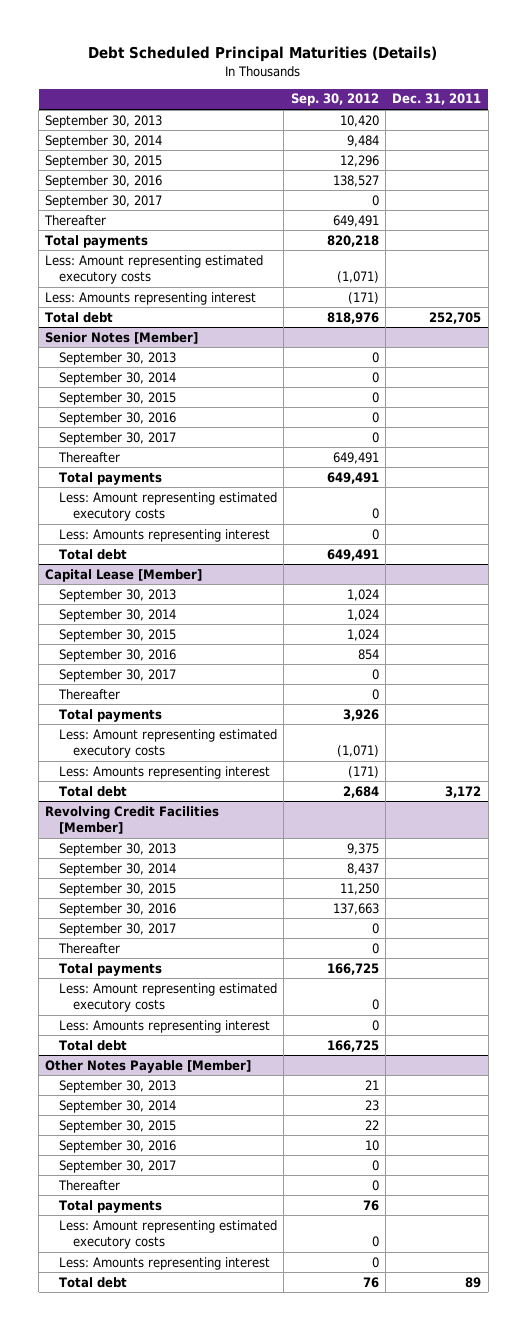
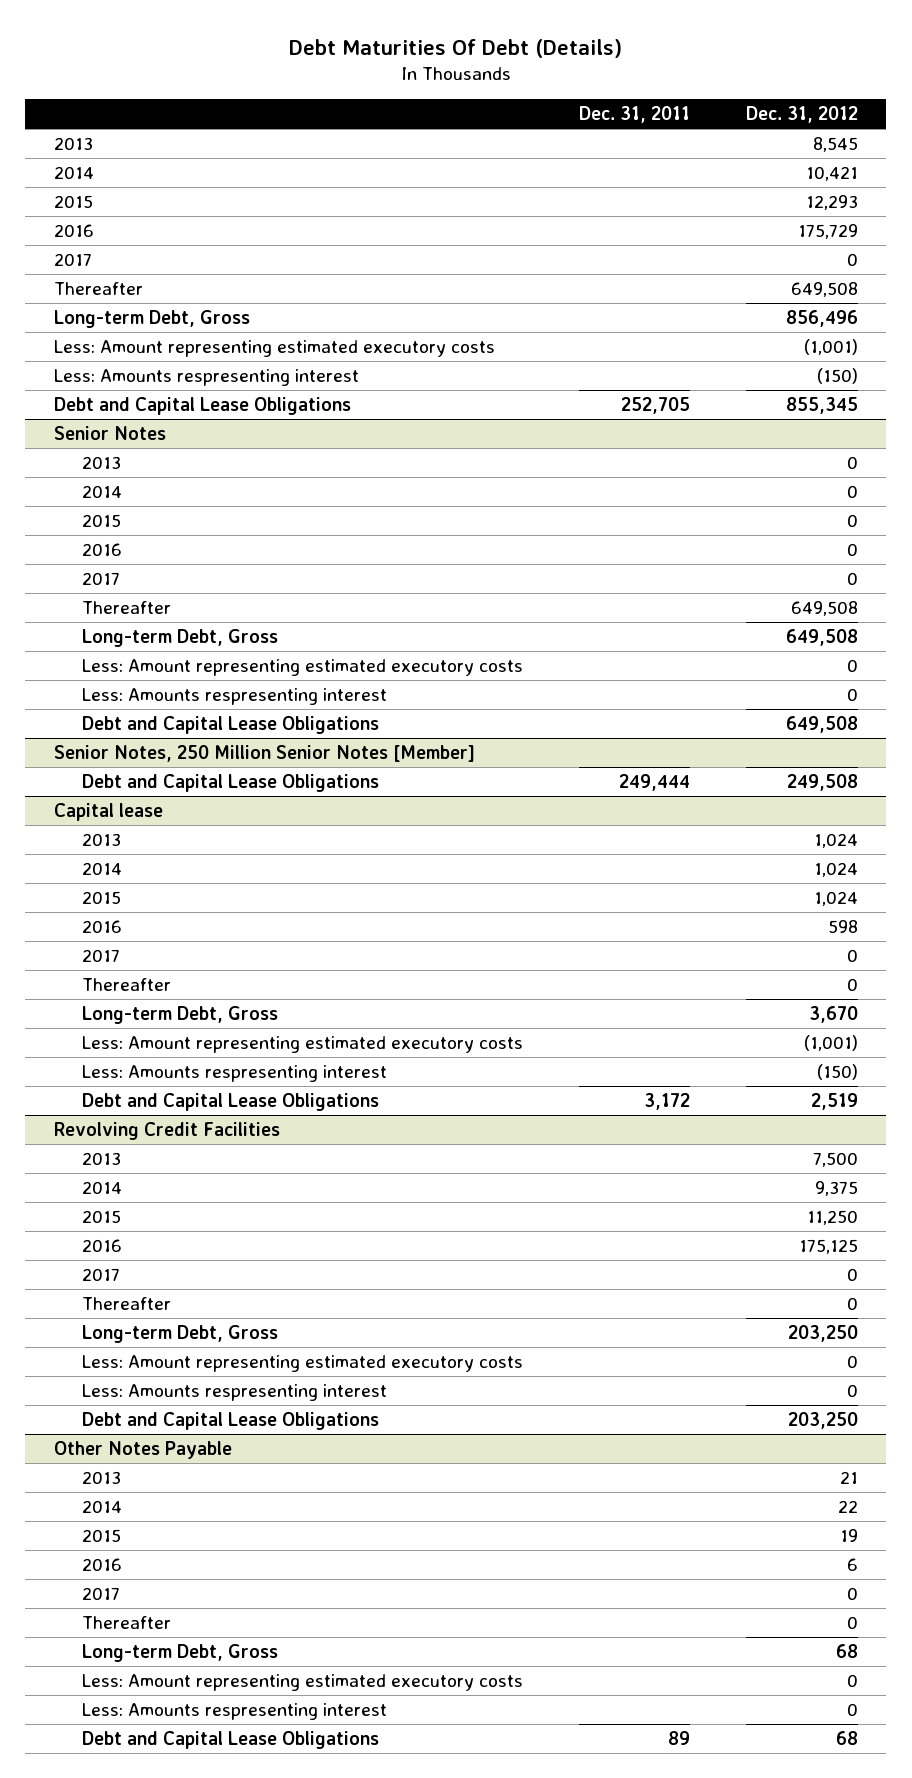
- Debt Scheduled Principal Maturities (Details)
+ Debt Maturities Of Debt (Details)
- | Sep. 30, 2012 | Dec. 31, 2011
+ | Dec. 31, 2011 | Dec. 31, 2012
- September 30, 2013 | 10,420 |
- September 30, 2014 | 9,484 |
- September 30, 2015 | 12,296 |
- September 30, 2016 | 138,527 |
- September 30, 2017 | 0 |
+ 2013 | | 8,545
+ 2014 | | 10,421
+ 2015 | | 12,293
+ 2016 | | 175,729
+ 2017 | | 0
- Total payments | 820,218 |
+ Long-term Debt, Gross | | 856,496
- Less: Amounts representing interest | (171) |
- Total debt | 818,976 | 252,705
- Senior Notes [Member]
- September 30, 2013 | 0 |
- September 30, 2014 | 0 |
- September 30, 2015 | 0 |
- September 30, 2016 | 0 |
- September 30, 2017 | 0 |
+ Less: Amounts respresenting interest | | (150)
+ Debt and Capital Lease Obligations | 252,705 | 855,345
+ Senior Notes
+ 2013 | | 0
+ 2014 | | 0
+ 2015 | | 0
+ 2016 | | 0
+ 2017 | | 0
- Total payments | 649,491 |
+ Long-term Debt, Gross | | 649,508
- Less: Amounts representing interest | 0 |
- Total debt | 649,491 |
- Capital Lease [Member]
- September 30, 2013 | 1,024 |
- September 30, 2014 | 1,024 |
- September 30, 2015 | 1,024 |
- September 30, 2016 | 854 |
- September 30, 2017 | 0 |
+ Less: Amounts respresenting interest | | 0
+ Debt and Capital Lease Obligations | | 649,508
+ Senior Notes, 250 Million Senior Notes [Member]
+ Debt and Capital Lease Obligations | 249,444 | 249,508
+ Capital lease
+ 2013 | | 1,024
+ 2014 | | 1,024
+ 2015 | | 1,024
+ 2016 | | 598
+ 2017 | | 0
- Total payments | 3,926 |
+ Long-term Debt, Gross | | 3,670
- Less: Amounts representing interest | (171) |
- Total debt | 2,684 | 3,172
- Revolving Credit Facilities [Member]
- September 30, 2013 | 9,375 |
- September 30, 2014 | 8,437 |
- September 30, 2015 | 11,250 |
- September 30, 2016 | 137,663 |
- September 30, 2017 | 0 |
+ Less: Amounts respresenting interest | | (150)
+ Debt and Capital Lease Obligations | 3,172 | 2,519
+ Revolving Credit Facilities
+ 2013 | | 7,500
+ 2014 | | 9,375
+ 2015 | | 11,250
+ 2016 | | 175,125
+ 2017 | | 0
- Total payments | 166,725 |
+ Long-term Debt, Gross | | 203,250
- Less: Amounts representing interest | 0 |
- Total debt | 166,725 |
- Other Notes Payable [Member]
- September 30, 2013 | 21 |
- September 30, 2014 | 23 |
- September 30, 2015 | 22 |
- September 30, 2016 | 10 |
- September 30, 2017 | 0 |
+ Less: Amounts respresenting interest | | 0
+ Debt and Capital Lease Obligations | | 203,250
+ Other Notes Payable
+ 2013 | | 21
+ 2014 | | 22
+ 2015 | | 19
+ 2016 | | 6
+ 2017 | | 0
- Total payments | 76 |
+ Long-term Debt, Gross | | 68
- Less: Amounts representing interest | 0 |
- Total debt | 76 | 89
+ Less: Amounts respresenting interest | | 0
+ Debt and Capital Lease Obligations | 89 | 68

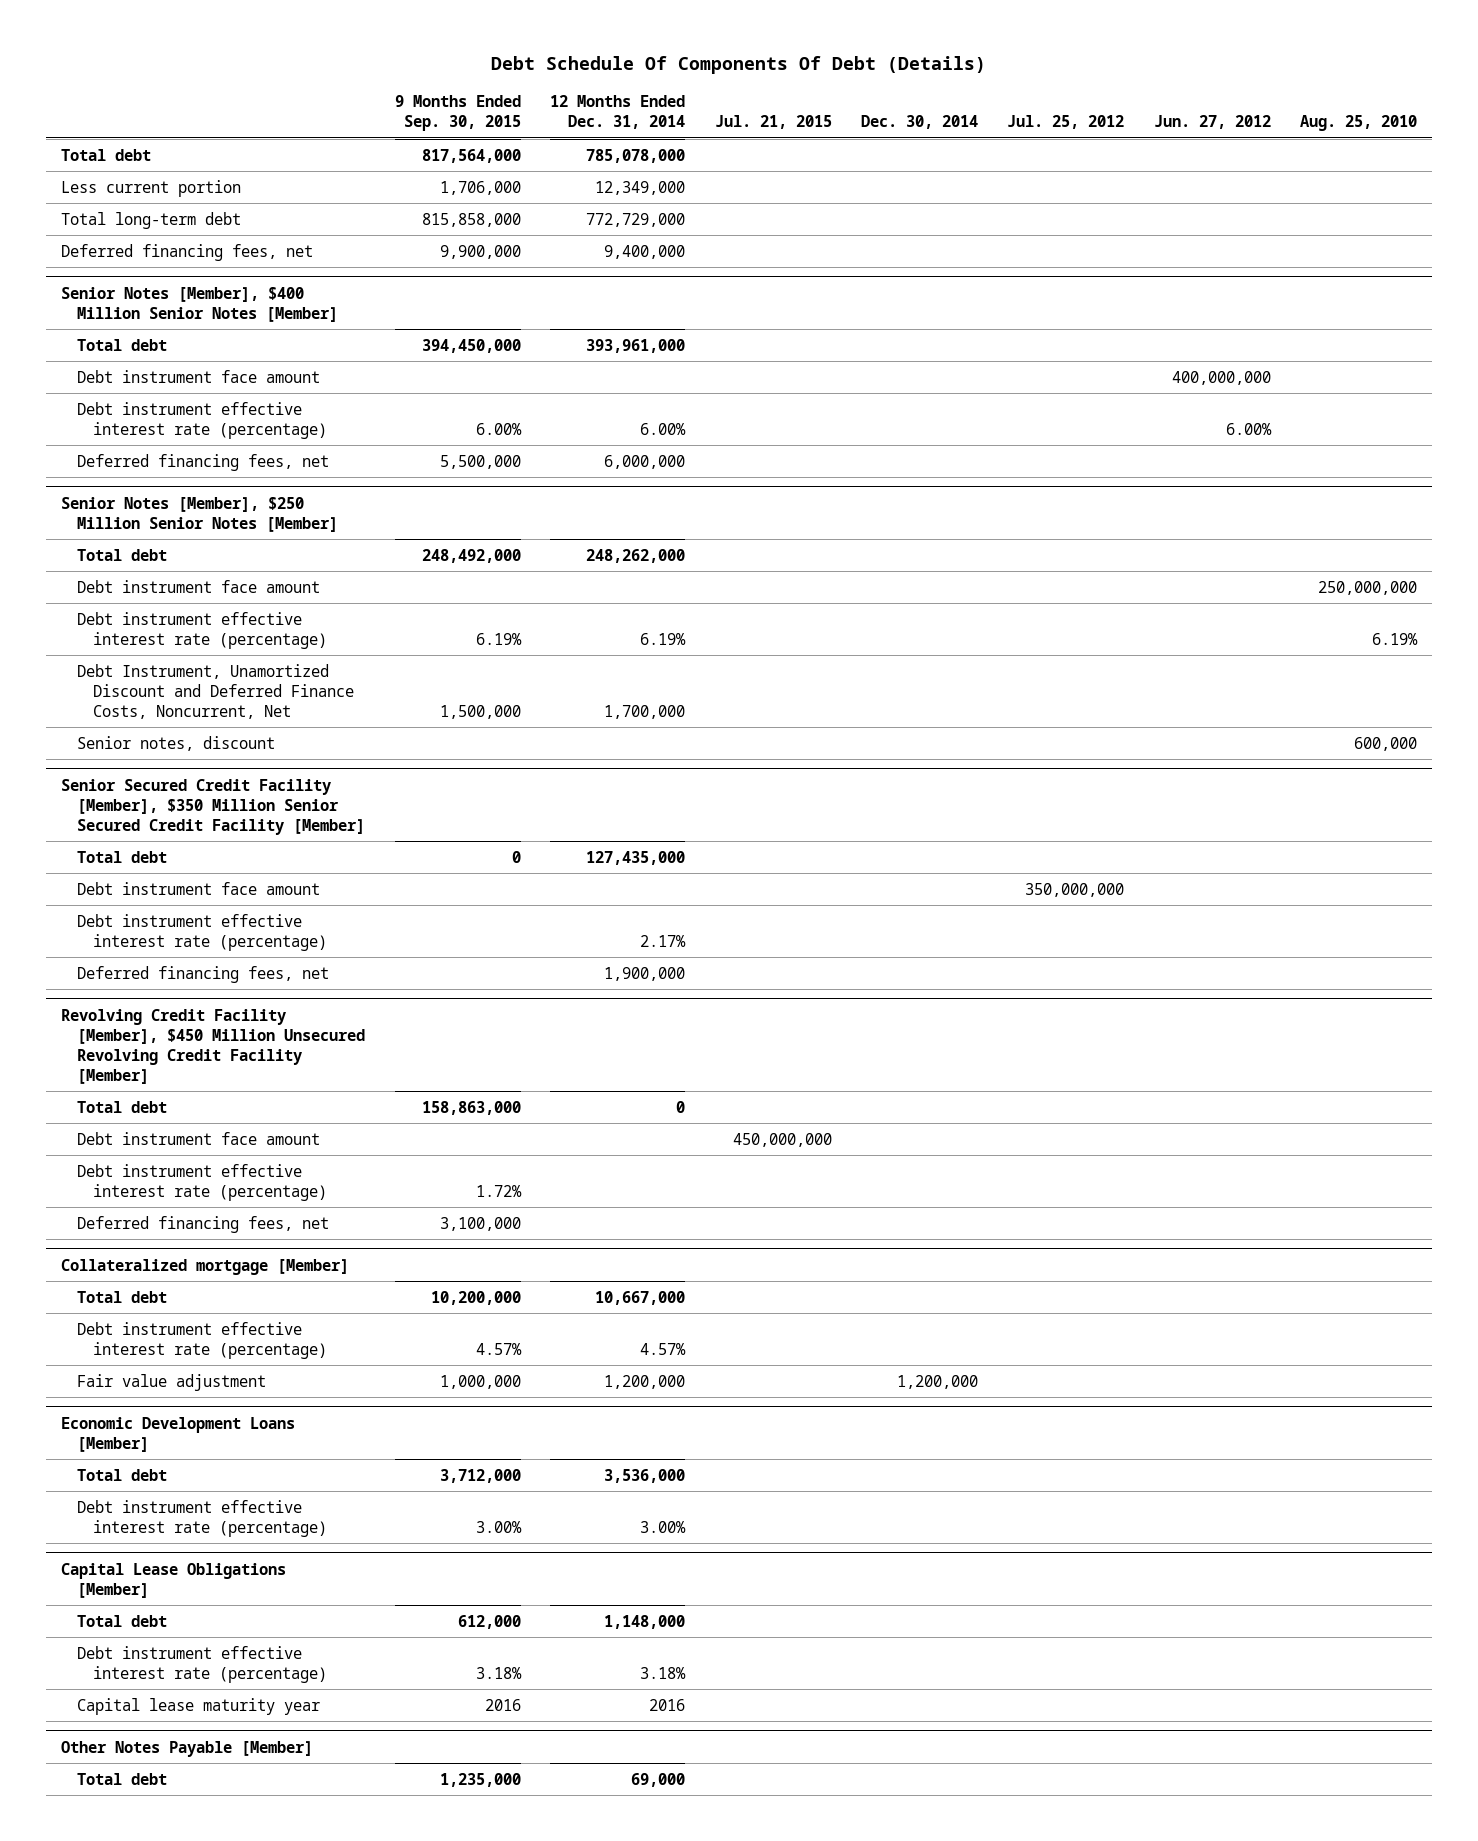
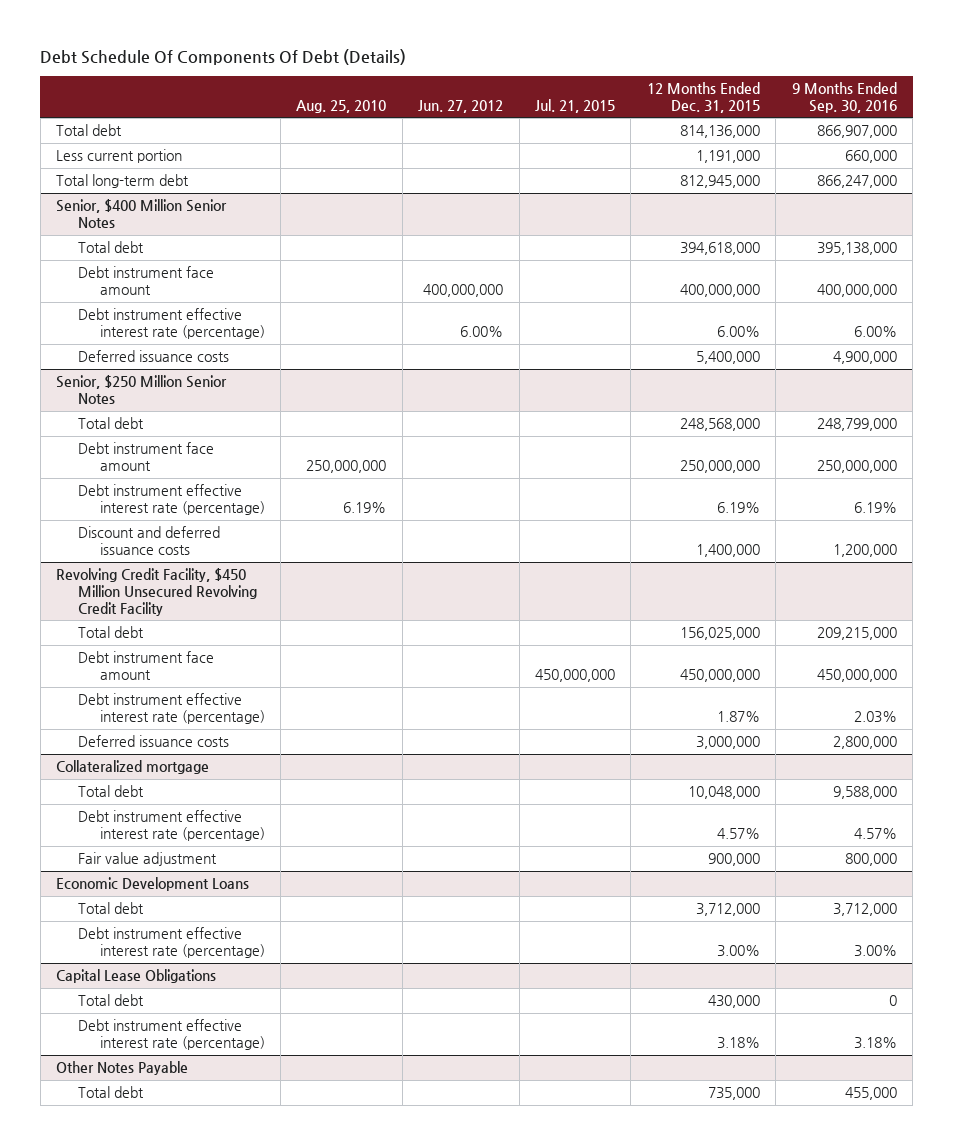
- | 9 Months Ended Sep. 30, 2015 | 12 Months Ended Dec. 31, 2014 | Jul. 21, 2015 | Dec. 30, 2014 | Jul. 25, 2012 | Jun. 27, 2012 | Aug. 25, 2010
+ | Aug. 25, 2010 | Jun. 27, 2012 | Jul. 21, 2015 | 12 Months Ended Dec. 31, 2015 | 9 Months Ended Sep. 30, 2016
- Deferred financing fees, net | 9,900,000 | 9,400,000 | | | | |
- Senior Notes [Member], $400 Million Senior Notes [Member]
+ Senior, $400 Million Senior Notes
- Deferred financing fees, net | 5,500,000 | 6,000,000 | | | | |
- Senior Notes [Member], $250 Million Senior Notes [Member]
+ Deferred issuance costs | | | | 5,400,000 | 4,900,000
+ Senior, $250 Million Senior Notes
- Debt Instrument, Unamortized Discount and Deferred Finance Costs, Noncurrent, Net | 1,500,000 | 1,700,000 | | | | |
- Senior notes, discount | | | | | | | 600,000
- Senior Secured Credit Facility [Member], $350 Million Senior Secured Credit Facility [Member]
- Total debt | 0 | 127,435,000 | | | | |
- Debt instrument face amount | | | | | 350,000,000 | |
- Debt instrument effective interest rate (percentage) | | 2.17% | | | | |
- Deferred financing fees, net | | 1,900,000 | | | | |
- Revolving Credit Facility [Member], $450 Million Unsecured Revolving Credit Facility [Member]
+ Discount and deferred issuance costs | | | | 1,400,000 | 1,200,000
+ Revolving Credit Facility, $450 Million Unsecured Revolving Credit Facility
- Deferred financing fees, net | 3,100,000 | | | | | |
- Collateralized mortgage [Member]
+ Deferred issuance costs | | | | 3,000,000 | 2,800,000
+ Collateralized mortgage
- Economic Development Loans [Member]
+ Economic Development Loans
- Capital Lease Obligations [Member]
+ Capital Lease Obligations
- Capital lease maturity year | 2016 | 2016 | | | | |
- Other Notes Payable [Member]
+ Other Notes Payable

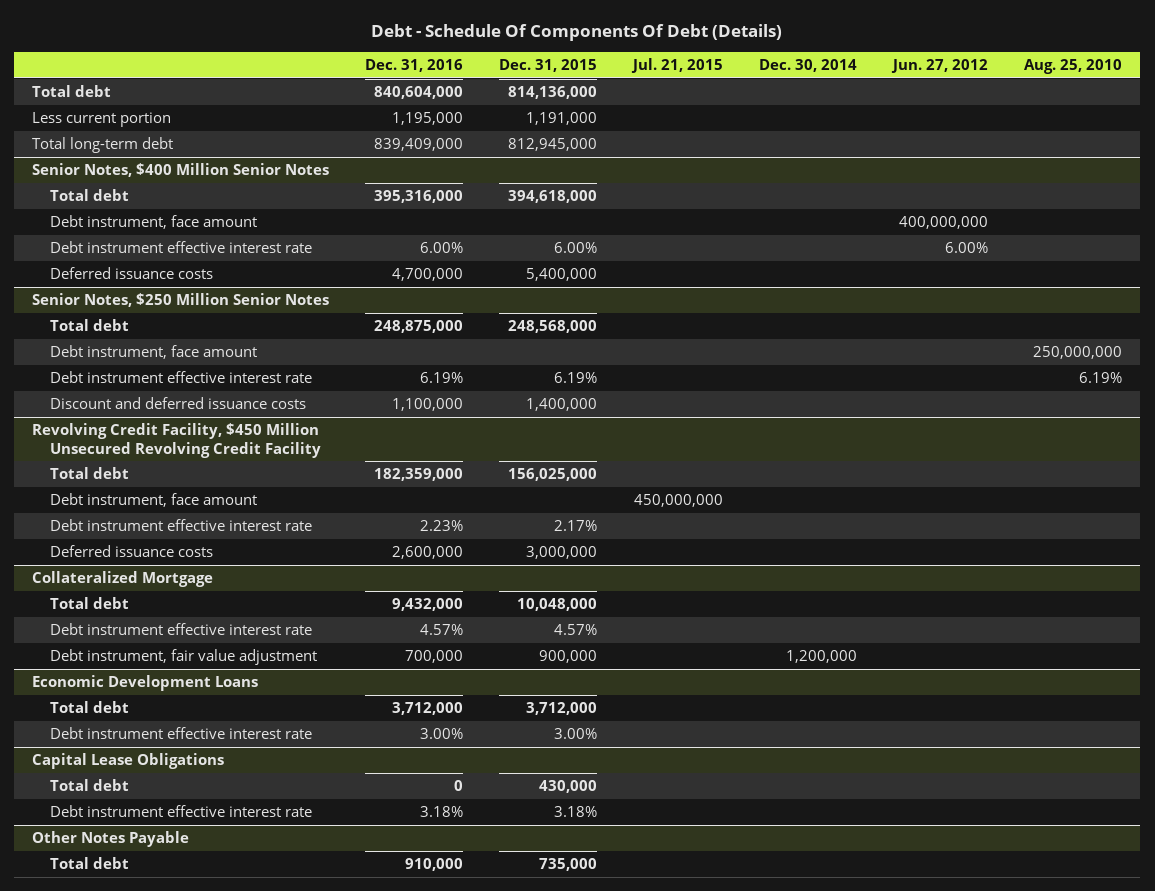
- Debt Schedule Of Components Of Debt (Details)
+ Debt - Schedule Of Components Of Debt (Details)
- | Aug. 25, 2010 | Jun. 27, 2012 | Jul. 21, 2015 | 12 Months Ended Dec. 31, 2015 | 9 Months Ended Sep. 30, 2016
+ | Dec. 31, 2016 | Dec. 31, 2015 | Jul. 21, 2015 | Dec. 30, 2014 | Jun. 27, 2012 | Aug. 25, 2010
- Senior, $400 Million Senior Notes
+ Senior Notes, $400 Million Senior Notes
- Debt instrument face amount | | 400,000,000 | | 400,000,000 | 400,000,000
- Debt instrument effective interest rate (percentage) | | 6.00% | | 6.00% | 6.00%
+ Debt instrument, face amount | | | | | 400,000,000 |
+ Debt instrument effective interest rate | 6.00% | 6.00% | | | 6.00% |
- Senior, $250 Million Senior Notes
+ Senior Notes, $250 Million Senior Notes
- Debt instrument face amount | 250,000,000 | | | 250,000,000 | 250,000,000
- Debt instrument effective interest rate (percentage) | 6.19% | | | 6.19% | 6.19%
+ Debt instrument, face amount | | | | | | 250,000,000
+ Debt instrument effective interest rate | 6.19% | 6.19% | | | | 6.19%
@ Revolving Credit Facility, $450 Million Unsecured Revolving Credit Facility
- Debt instrument face amount | | | 450,000,000 | 450,000,000 | 450,000,000
- Debt instrument effective interest rate (percentage) | | | | 1.87% | 2.03%
+ Debt instrument, face amount | | | 450,000,000 | | |
+ Debt instrument effective interest rate | 2.23% | 2.17% | | | |
- Collateralized mortgage
+ Collateralized Mortgage
- Debt instrument effective interest rate (percentage) | | | | 4.57% | 4.57%
- Fair value adjustment | | | | 900,000 | 800,000
+ Debt instrument effective interest rate | 4.57% | 4.57% | | | |
+ Debt instrument, fair value adjustment | 700,000 | 900,000 | | 1,200,000 | |
@ Economic Development Loans
- Debt instrument effective interest rate (percentage) | | | | 3.00% | 3.00%
+ Debt instrument effective interest rate | 3.00% | 3.00% | | | |
@ Capital Lease Obligations
- Debt instrument effective interest rate (percentage) | | | | 3.18% | 3.18%
+ Debt instrument effective interest rate | 3.18% | 3.18% | | | |

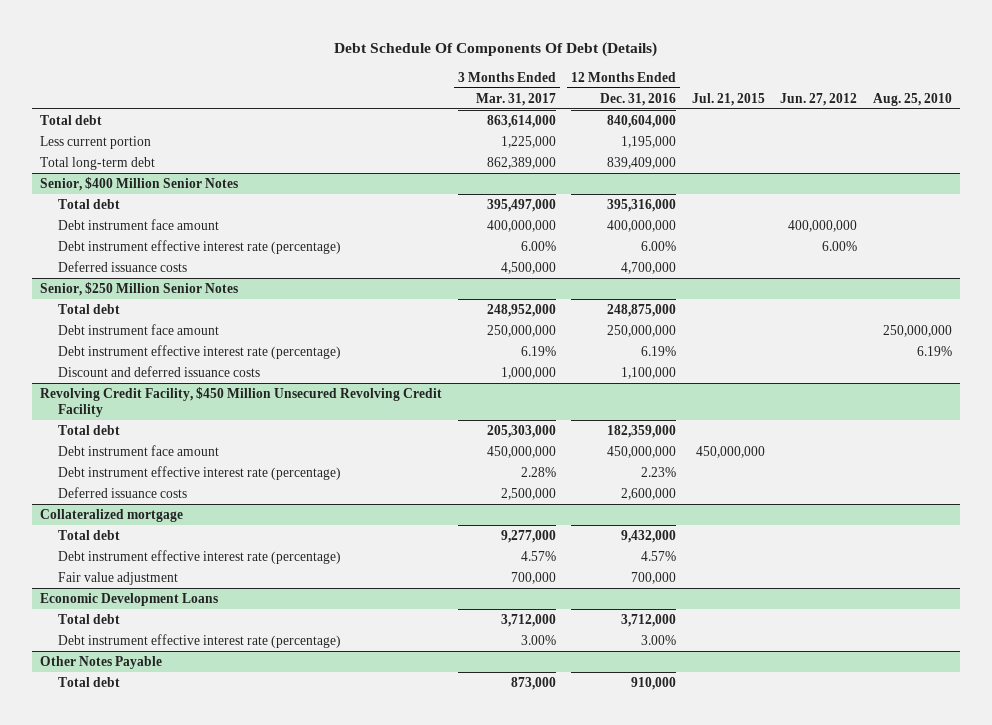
- Debt - Schedule Of Components Of Debt (Details)
+ Debt Schedule Of Components Of Debt (Details)
- | Dec. 31, 2016 | Dec. 31, 2015 | Jul. 21, 2015 | Dec. 30, 2014 | Jun. 27, 2012 | Aug. 25, 2010
+ | 3 Months Ended Mar. 31, 2017 | 12 Months Ended Dec. 31, 2016 | Jul. 21, 2015 | Jun. 27, 2012 | Aug. 25, 2010
- Senior Notes, $400 Million Senior Notes
+ Senior, $400 Million Senior Notes
- Debt instrument, face amount | | | | | 400,000,000 |
- Debt instrument effective interest rate | 6.00% | 6.00% | | | 6.00% |
+ Debt instrument face amount | 400,000,000 | 400,000,000 | | 400,000,000 |
+ Debt instrument effective interest rate (percentage) | 6.00% | 6.00% | | 6.00% |
- Senior Notes, $250 Million Senior Notes
+ Senior, $250 Million Senior Notes
- Debt instrument, face amount | | | | | | 250,000,000
- Debt instrument effective interest rate | 6.19% | 6.19% | | | | 6.19%
+ Debt instrument face amount | 250,000,000 | 250,000,000 | | | 250,000,000
+ Debt instrument effective interest rate (percentage) | 6.19% | 6.19% | | | 6.19%
@ Revolving Credit Facility, $450 Million Unsecured Revolving Credit Facility
- Debt instrument, face amount | | | 450,000,000 | | |
- Debt instrument effective interest rate | 2.23% | 2.17% | | | |
+ Debt instrument face amount | 450,000,000 | 450,000,000 | 450,000,000 | |
+ Debt instrument effective interest rate (percentage) | 2.28% | 2.23% | | |
- Collateralized Mortgage
+ Collateralized mortgage
- Debt instrument effective interest rate | 4.57% | 4.57% | | | |
- Debt instrument, fair value adjustment | 700,000 | 900,000 | | 1,200,000 | |
+ Debt instrument effective interest rate (percentage) | 4.57% | 4.57% | | |
+ Fair value adjustment | 700,000 | 700,000 | | |
@ Economic Development Loans
- Debt instrument effective interest rate | 3.00% | 3.00% | | | |
- Capital Lease Obligations
- Total debt | 0 | 430,000 | | | |
- Debt instrument effective interest rate | 3.18% | 3.18% | | | |
@ Economic Development Loans
+ Debt instrument effective interest rate (percentage) | 3.00% | 3.00% | | |

